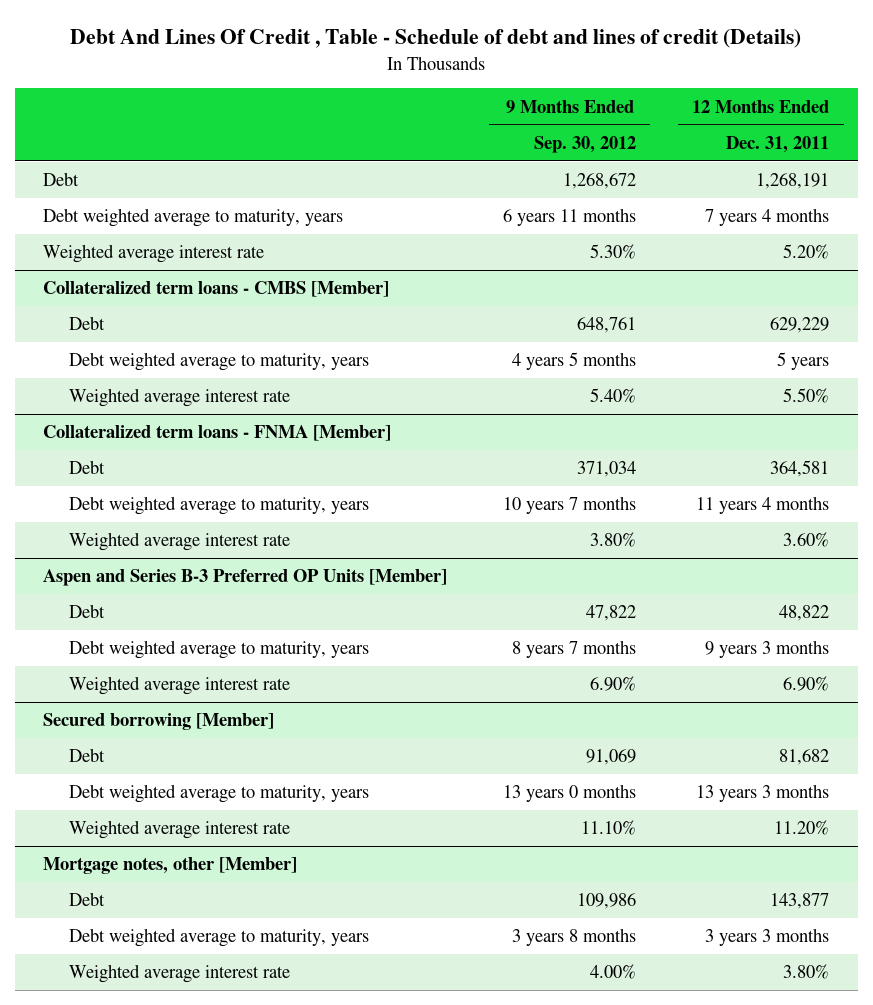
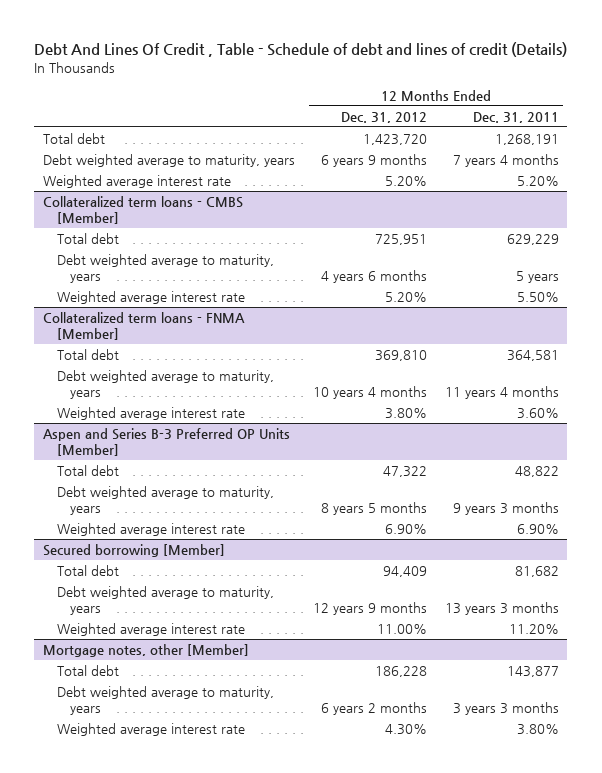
- | 9 Months Ended Sep. 30, 2012 | 12 Months Ended Dec. 31, 2011
+ | 12 Months Ended Dec. 31, 2012 | 12 Months Ended Dec. 31, 2011
- Debt | 1,268,672 | 1,268,191
+ Total debt | 1,423,720 | 1,268,191
@ Collateralized term loans - CMBS [Member]
- Debt | 648,761 | 629,229
+ Total debt | 725,951 | 629,229
@ Collateralized term loans - FNMA [Member]
- Debt | 371,034 | 364,581
+ Total debt | 369,810 | 364,581
@ Aspen and Series B-3 Preferred OP Units [Member]
- Debt | 47,822 | 48,822
+ Total debt | 47,322 | 48,822
@ Secured borrowing [Member]
- Debt | 91,069 | 81,682
+ Total debt | 94,409 | 81,682
@ Mortgage notes, other [Member]
- Debt | 109,986 | 143,877
+ Total debt | 186,228 | 143,877

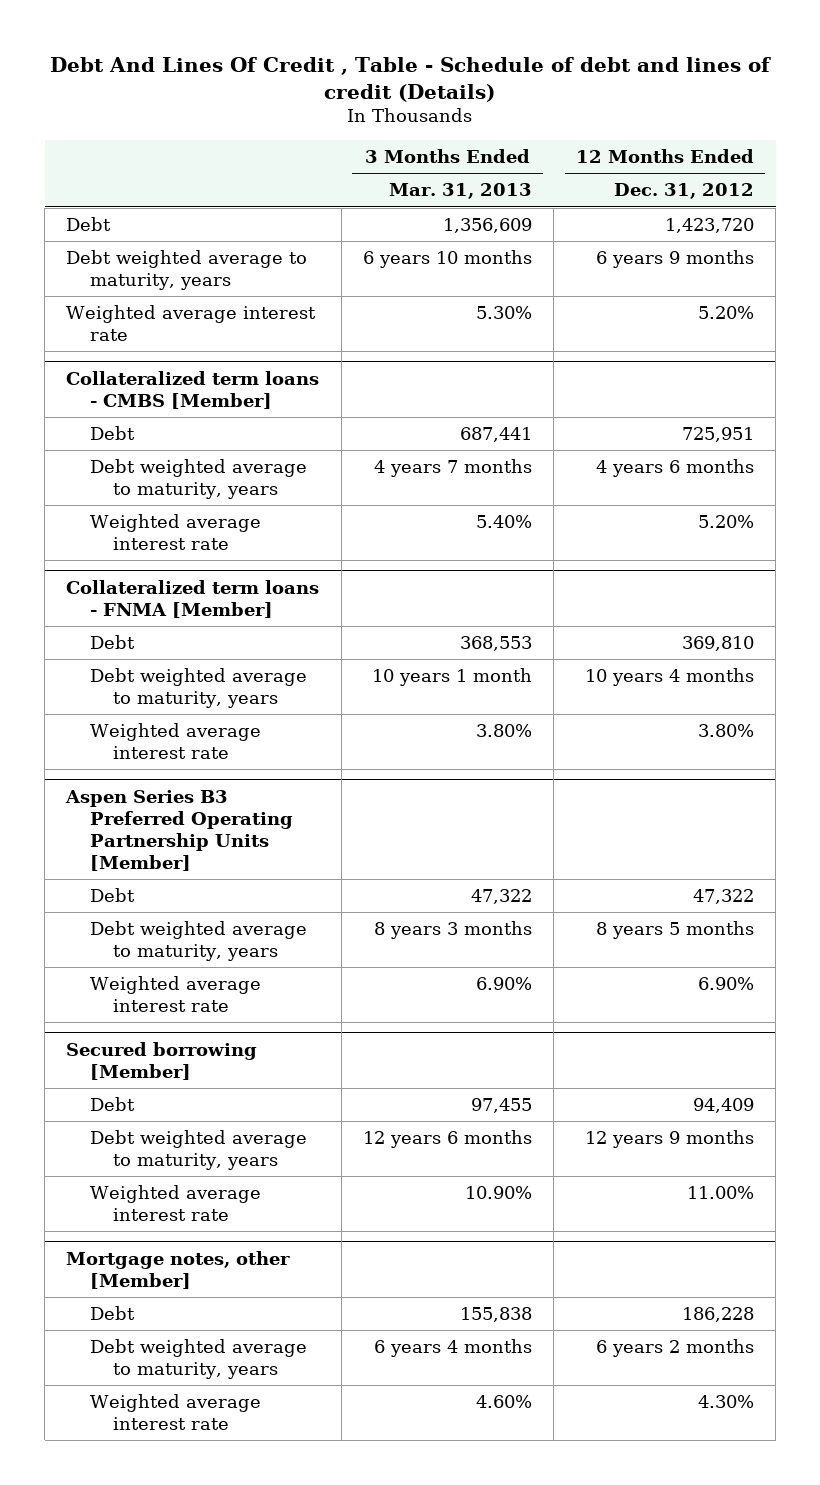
- | 12 Months Ended Dec. 31, 2012 | 12 Months Ended Dec. 31, 2011
+ | 3 Months Ended Mar. 31, 2013 | 12 Months Ended Dec. 31, 2012
- Total debt | 1,423,720 | 1,268,191
+ Debt | 1,356,609 | 1,423,720
@ Collateralized term loans - CMBS [Member]
- Total debt | 725,951 | 629,229
+ Debt | 687,441 | 725,951
@ Collateralized term loans - FNMA [Member]
- Total debt | 369,810 | 364,581
+ Debt | 368,553 | 369,810
- Aspen and Series B-3 Preferred OP Units [Member]
- Total debt | 47,322 | 48,822
+ Aspen Series B3 Preferred Operating Partnership Units [Member]
+ Debt | 47,322 | 47,322
@ Secured borrowing [Member]
- Total debt | 94,409 | 81,682
+ Debt | 97,455 | 94,409
@ Mortgage notes, other [Member]
- Total debt | 186,228 | 143,877
+ Debt | 155,838 | 186,228

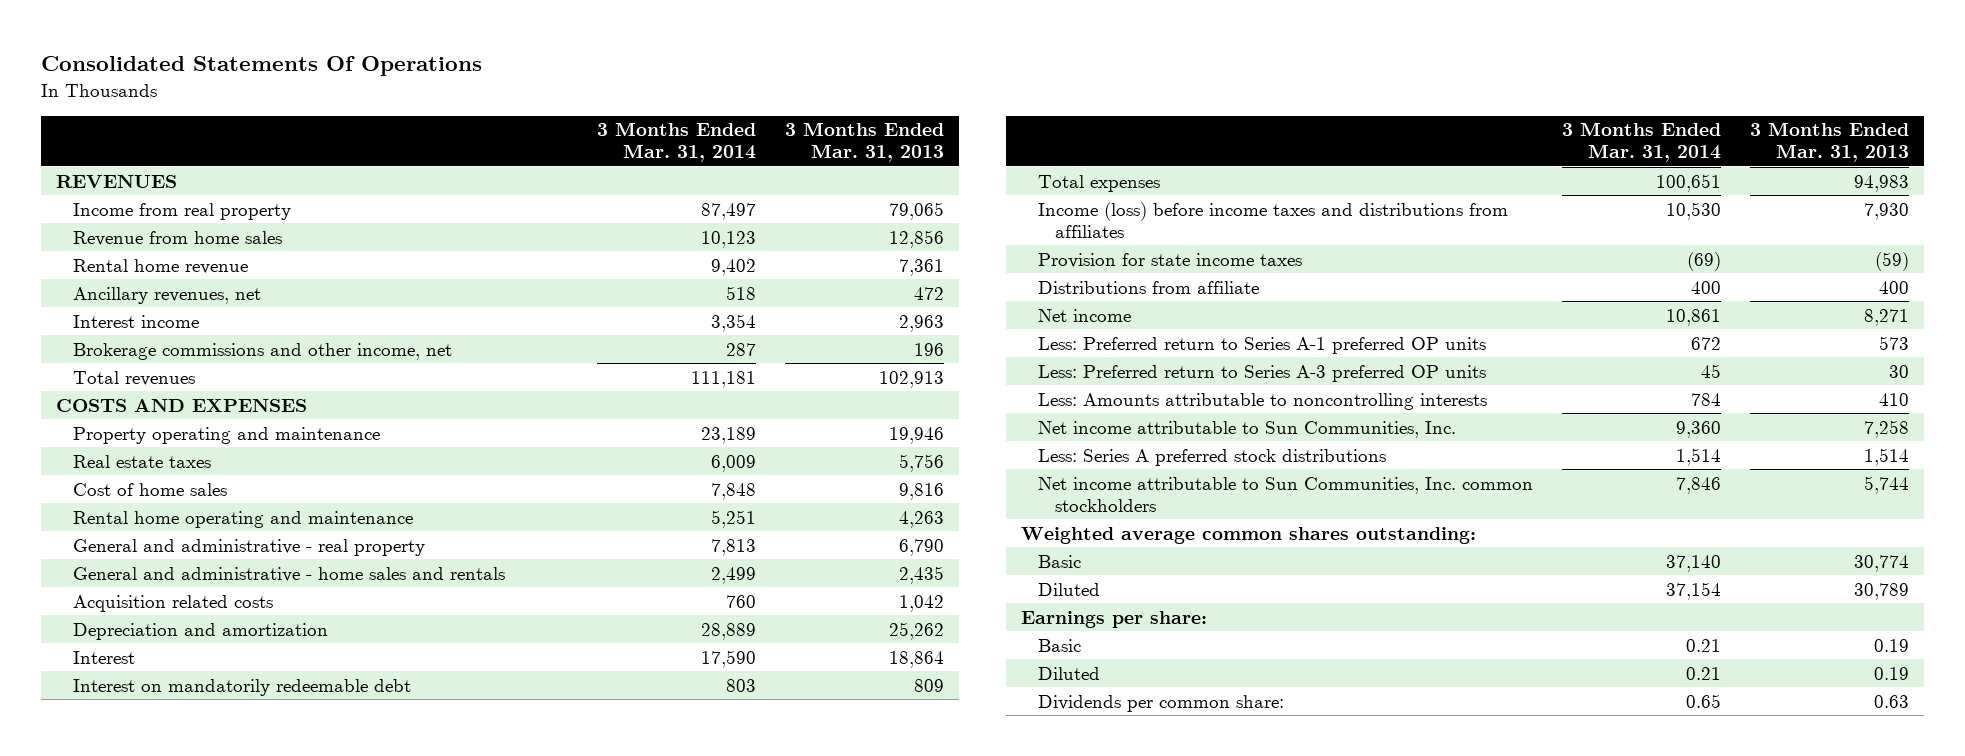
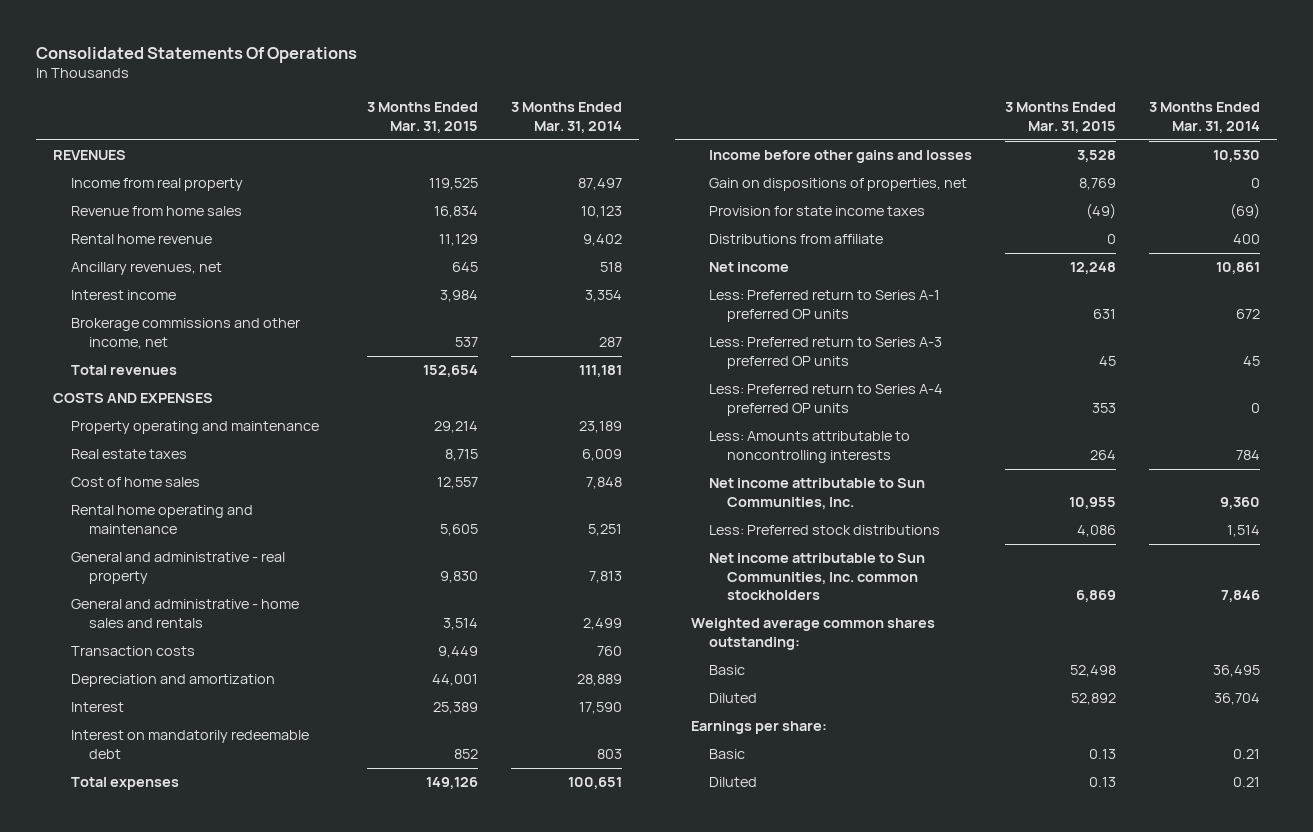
- | 3 Months Ended Mar. 31, 2014 | 3 Months Ended Mar. 31, 2013
+ | 3 Months Ended Mar. 31, 2015 | 3 Months Ended Mar. 31, 2014
- Acquisition related costs | 760 | 1,042
+ Transaction costs | 9,449 | 760
- Income (loss) before income taxes and distributions from affiliates | 10,530 | 7,930
+ Income before other gains and losses | 3,528 | 10,530
+ Gain on dispositions of properties, net | 8,769 | 0
+ Less: Preferred return to Series A-4 preferred OP units | 353 | 0
- Less: Series A preferred stock distributions | 1,514 | 1,514
+ Less: Preferred stock distributions | 4,086 | 1,514
- Basic | 37,140 | 30,774
- Diluted | 37,154 | 30,789
+ Basic | 52,498 | 36,495
+ Diluted | 52,892 | 36,704
- Dividends per common share: | 0.65 | 0.63

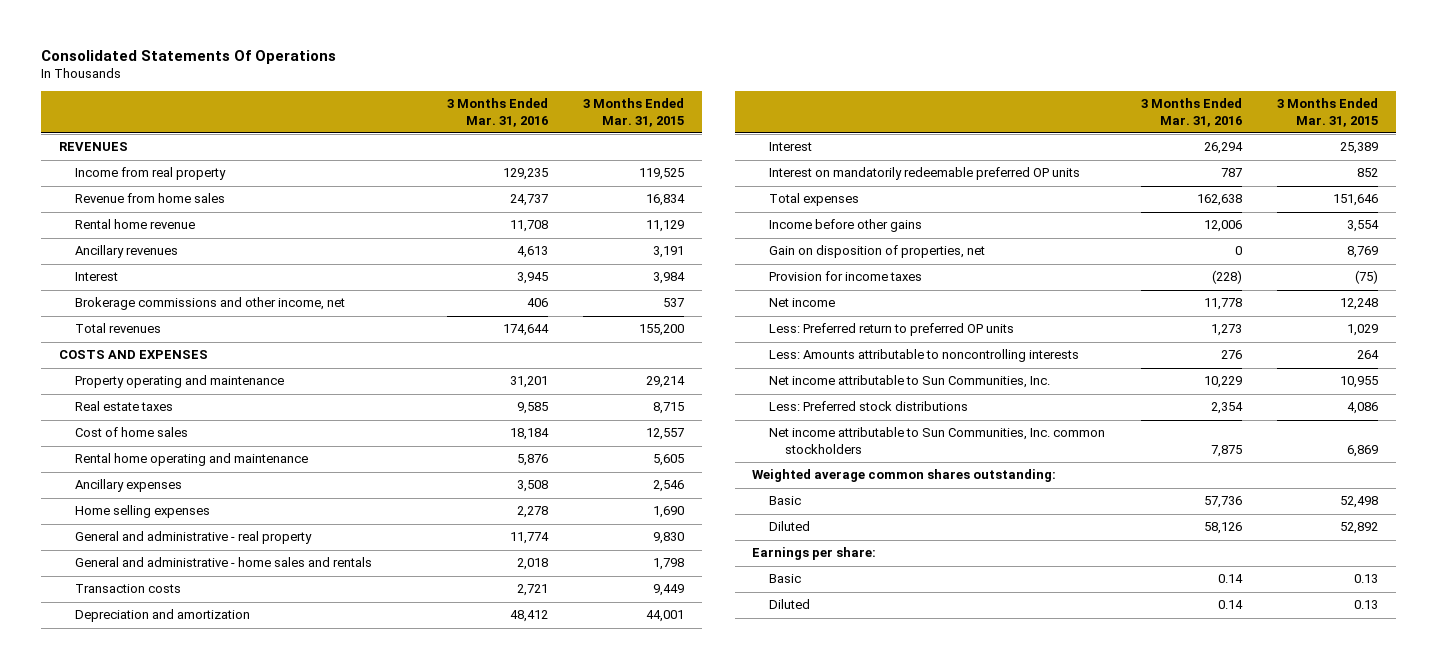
- | 3 Months Ended Mar. 31, 2015 | 3 Months Ended Mar. 31, 2014
+ | 3 Months Ended Mar. 31, 2016 | 3 Months Ended Mar. 31, 2015
- Ancillary revenues, net | 645 | 518
- Interest income | 3,984 | 3,354
+ Ancillary revenues | 4,613 | 3,191
+ Interest | 3,945 | 3,984
- Total revenues | 152,654 | 111,181
+ Total revenues | 174,644 | 155,200
+ Ancillary expenses | 3,508 | 2,546
+ Home selling expenses | 2,278 | 1,690
- General and administrative - home sales and rentals | 3,514 | 2,499
+ General and administrative - home sales and rentals | 2,018 | 1,798
- Interest on mandatorily redeemable debt | 852 | 803
- Total expenses | 149,126 | 100,651
- Income before other gains and losses | 3,528 | 10,530
- Gain on dispositions of properties, net | 8,769 | 0
- Provision for state income taxes | (49) | (69)
- Distributions from affiliate | 0 | 400
+ Interest on mandatorily redeemable preferred OP units | 787 | 852
+ Total expenses | 162,638 | 151,646
+ Income before other gains | 12,006 | 3,554
+ Gain on disposition of properties, net | 0 | 8,769
+ Provision for income taxes | (228) | (75)
- Less: Preferred return to Series A-1 preferred OP units | 631 | 672
- Less: Preferred return to Series A-3 preferred OP units | 45 | 45
- Less: Preferred return to Series A-4 preferred OP units | 353 | 0
+ Less: Preferred return to preferred OP units | 1,273 | 1,029

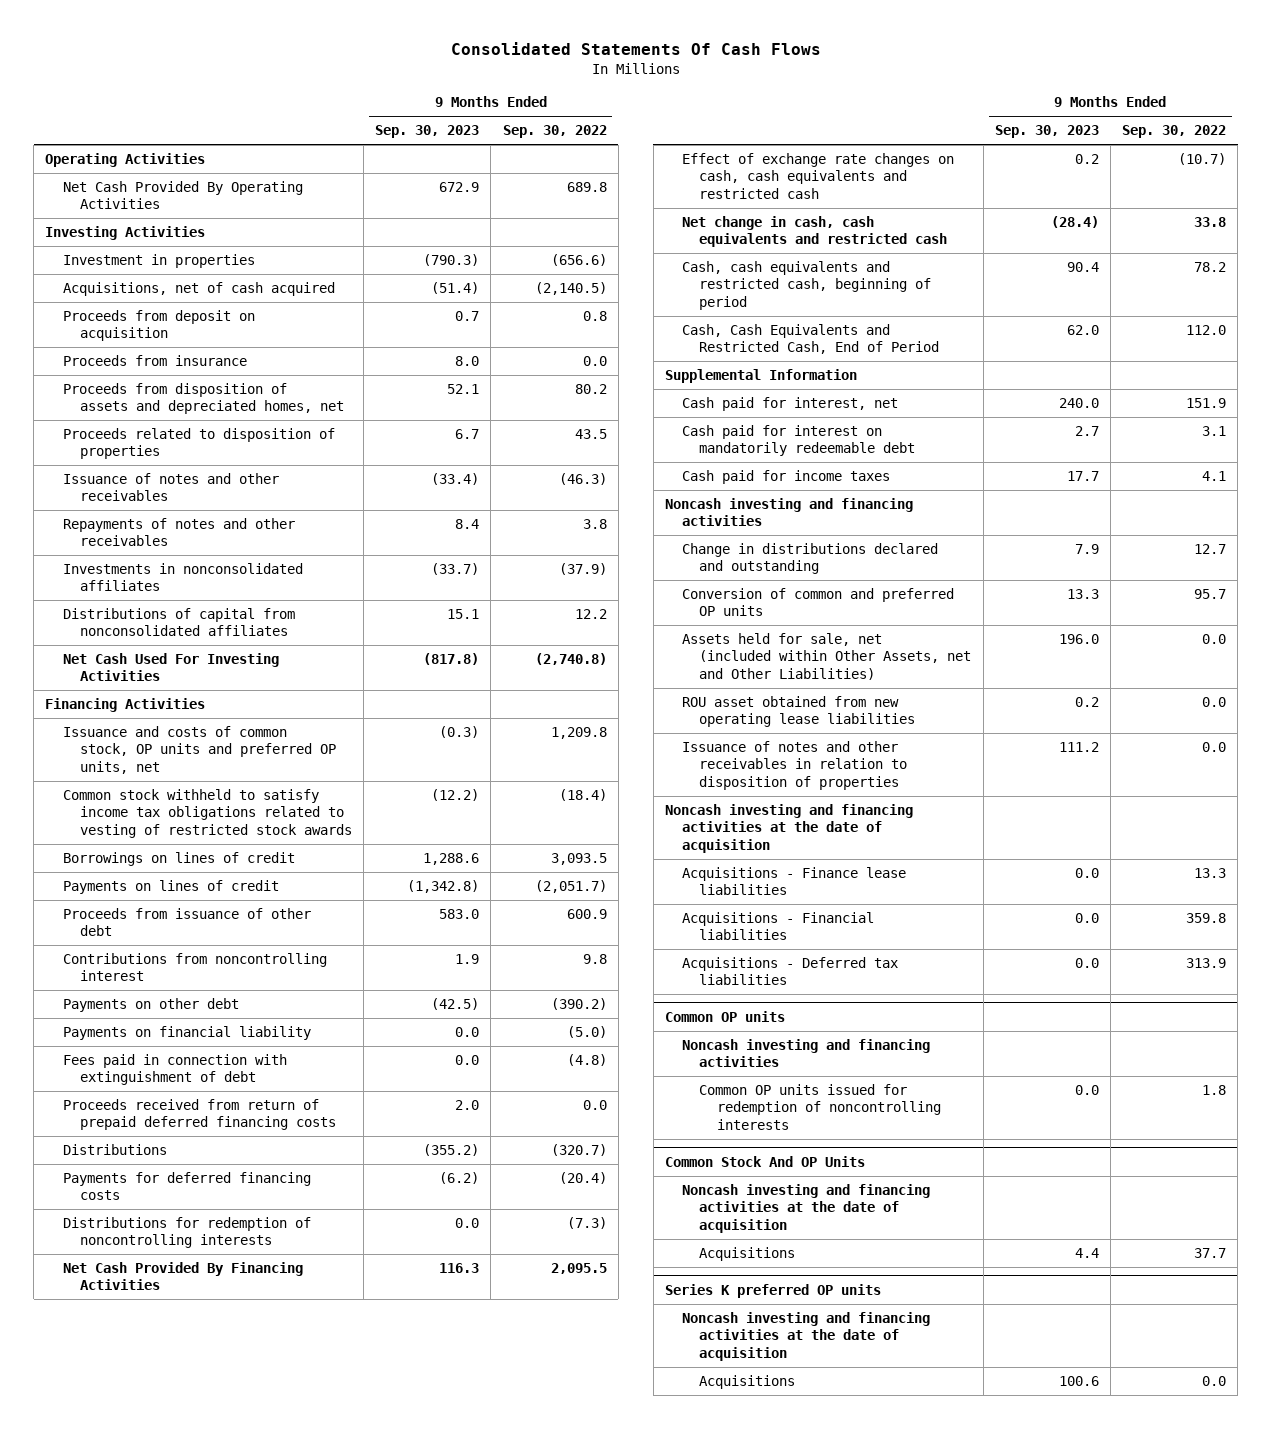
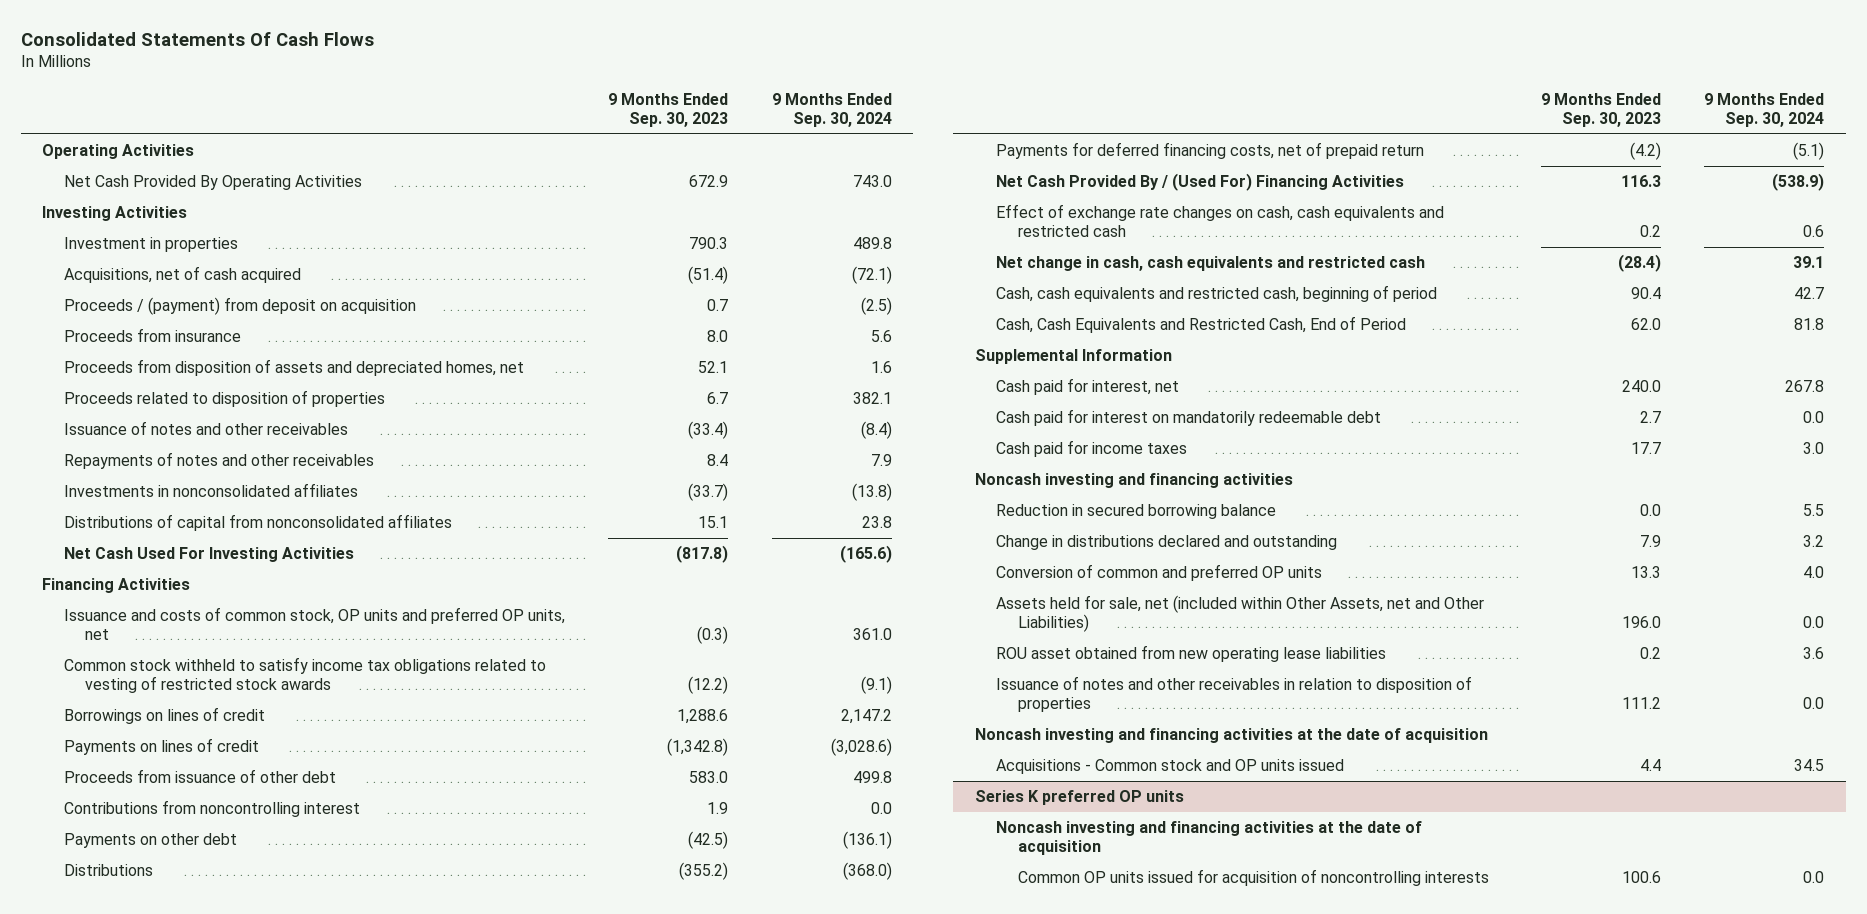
- | 9 Months Ended Sep. 30, 2023 | 9 Months Ended Sep. 30, 2022
+ | 9 Months Ended Sep. 30, 2023 | 9 Months Ended Sep. 30, 2024
- Investment in properties | (790.3) | (656.6)
+ Investment in properties | 790.3 | 489.8
- Proceeds from deposit on acquisition | 0.7 | 0.8
+ Proceeds / (payment) from deposit on acquisition | 0.7 | (2.5)
- Payments on financial liability | 0.0 | (5.0)
- Fees paid in connection with extinguishment of debt | 0.0 | (4.8)
- Proceeds received from return of prepaid deferred financing costs | 2.0 | 0.0
- Payments for deferred financing costs | (6.2) | (20.4)
- Distributions for redemption of noncontrolling interests | 0.0 | (7.3)
- Net Cash Provided By Financing Activities | 116.3 | 2,095.5
+ Payments for deferred financing costs, net of prepaid return | (4.2) | (5.1)
+ Net Cash Provided By / (Used For) Financing Activities | 116.3 | (538.9)
+ Reduction in secured borrowing balance | 0.0 | 5.5
- Acquisitions - Finance lease liabilities | 0.0 | 13.3
- Acquisitions - Financial liabilities | 0.0 | 359.8
- Acquisitions - Deferred tax liabilities | 0.0 | 313.9
- Common OP units
- Noncash investing and financing activities
- Common OP units issued for redemption of noncontrolling interests | 0.0 | 1.8
- Common Stock And OP Units
- Noncash investing and financing activities at the date of acquisition
- Acquisitions | 4.4 | 37.7
+ Acquisitions - Common stock and OP units issued | 4.4 | 34.5
@ Series K preferred OP units
- Acquisitions | 100.6 | 0.0
+ Common OP units issued for acquisition of noncontrolling interests | 100.6 | 0.0

